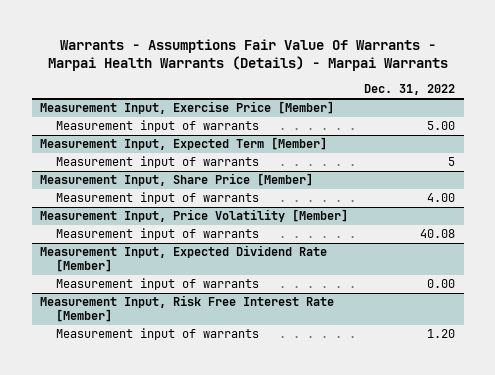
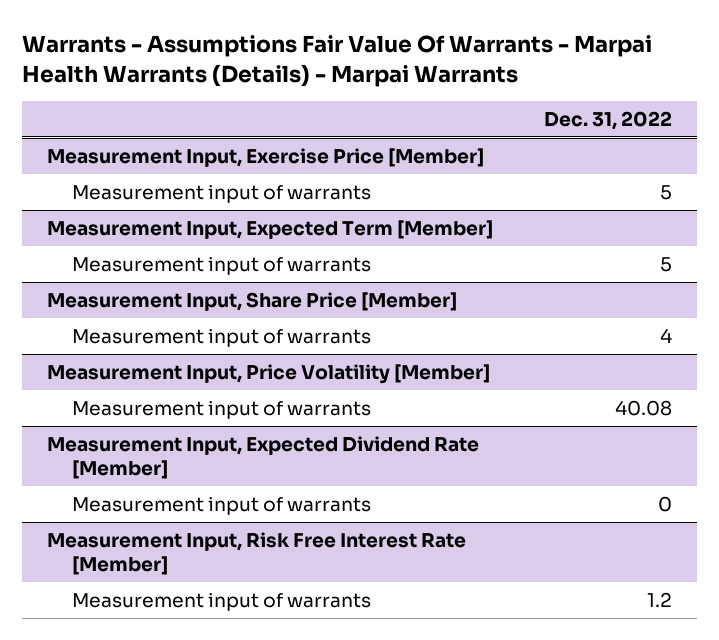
@ Measurement Input, Exercise Price [Member]
- Measurement input of warrants | 5.00
+ Measurement input of warrants | 5
@ Measurement Input, Share Price [Member]
- Measurement input of warrants | 4.00
+ Measurement input of warrants | 4
@ Measurement Input, Expected Dividend Rate [Member]
- Measurement input of warrants | 0.00
+ Measurement input of warrants | 0
@ Measurement Input, Risk Free Interest Rate [Member]
- Measurement input of warrants | 1.20
+ Measurement input of warrants | 1.2

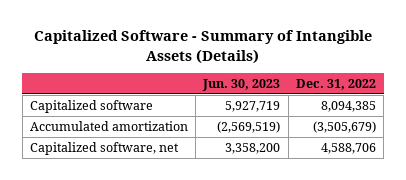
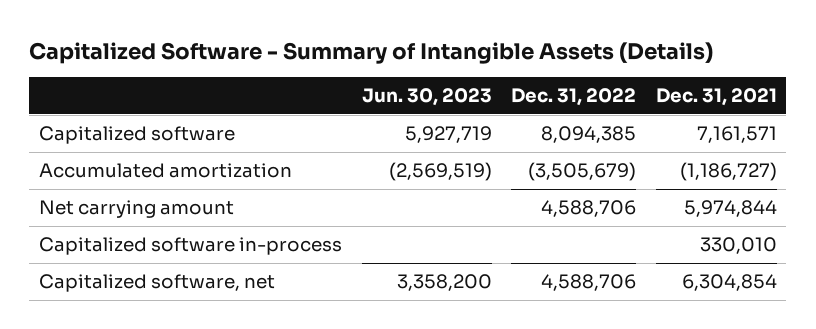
- | Jun. 30, 2023 | Dec. 31, 2022
+ | Jun. 30, 2023 | Dec. 31, 2022 | Dec. 31, 2021
+ Net carrying amount | | 4,588,706 | 5,974,844
+ Capitalized software in-process | | | 330,010

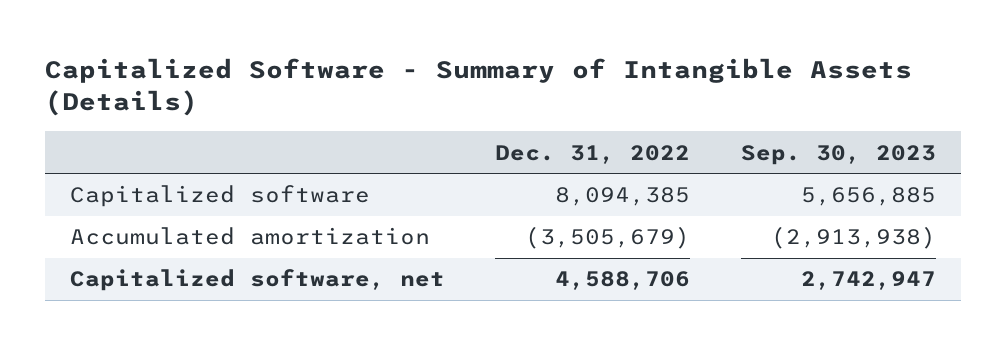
- | Jun. 30, 2023 | Dec. 31, 2022 | Dec. 31, 2021
+ | Dec. 31, 2022 | Sep. 30, 2023
- Net carrying amount | | 4,588,706 | 5,974,844
- Capitalized software in-process | | | 330,010

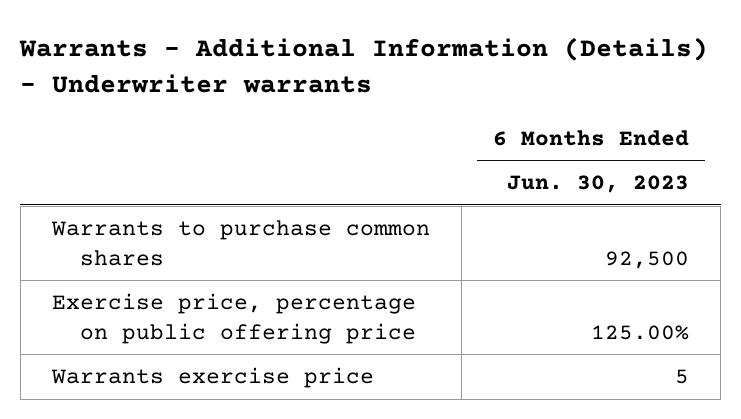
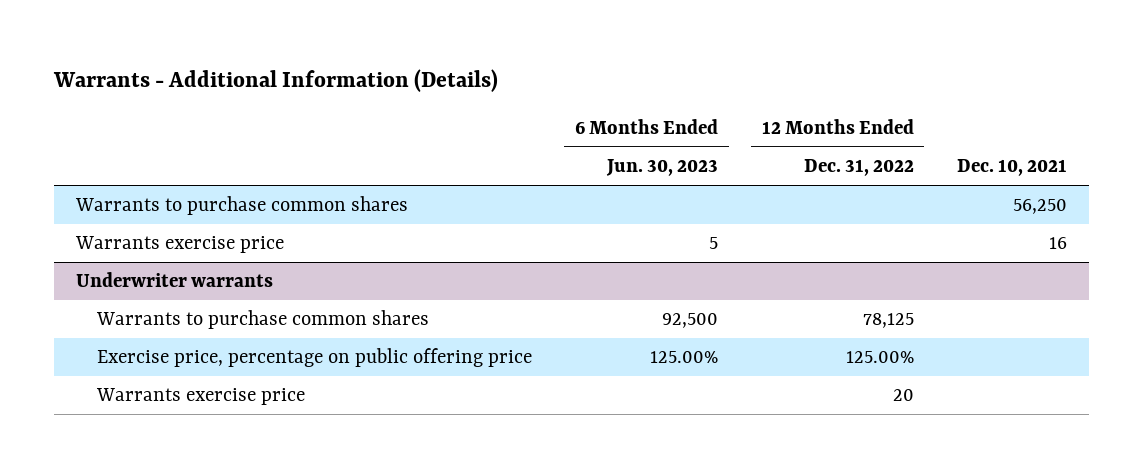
- Warrants - Additional Information (Details) - Underwriter warrants
+ Warrants - Additional Information (Details)
- | 6 Months Ended Jun. 30, 2023
+ | 6 Months Ended Jun. 30, 2023 | 12 Months Ended Dec. 31, 2022 | Dec. 10, 2021
+ Warrants to purchase common shares | | | 56,250
moved up: Warrants exercise price | 5 | | 16
+ Underwriter warrants
+ Warrants exercise price | | 20 |

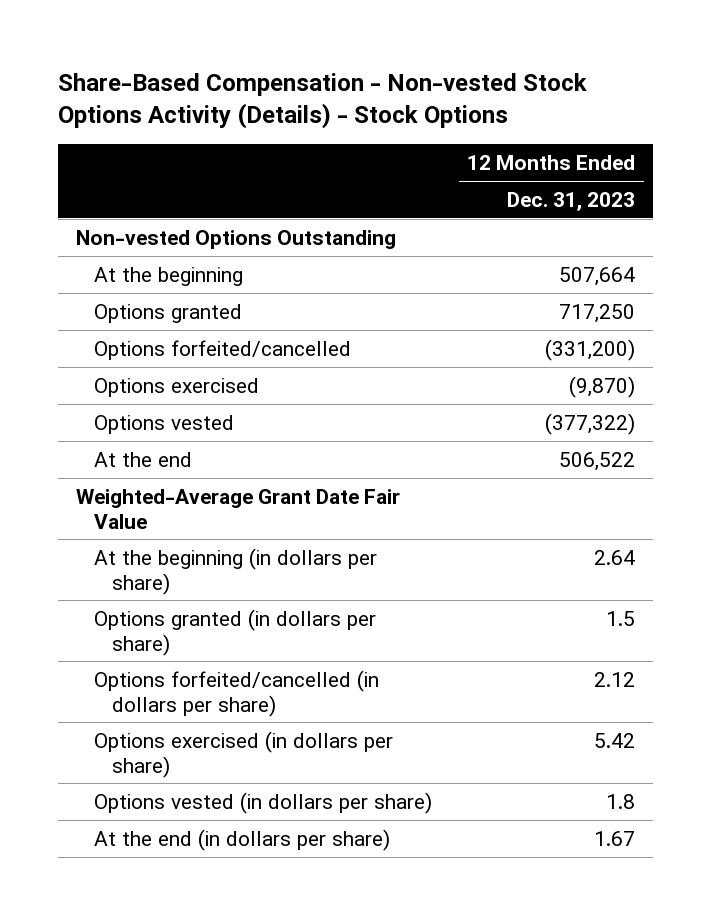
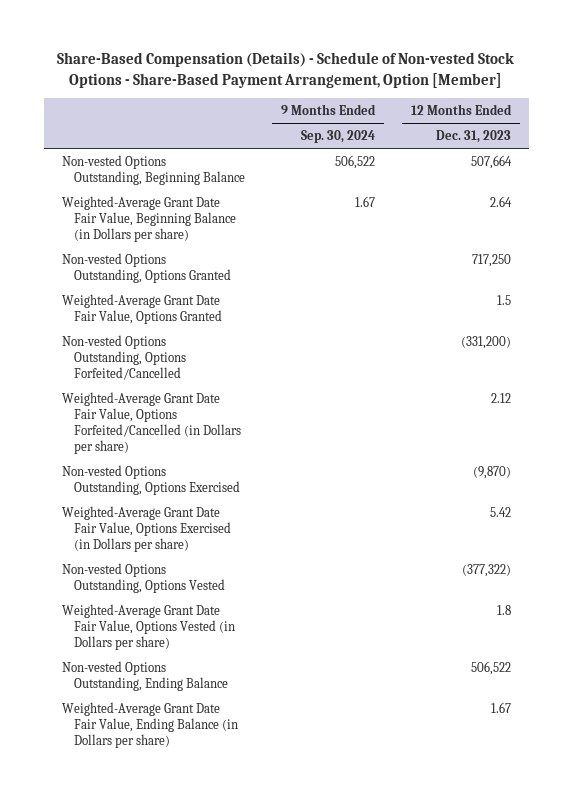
- Share-Based Compensation - Non-vested Stock Options Activity (Details) - Stock Options
+ Share-Based Compensation (Details) - Schedule of Non-vested Stock Options - Share-Based Payment Arrangement, Option [Member]
- | 12 Months Ended Dec. 31, 2023
+ | 9 Months Ended Sep. 30, 2024 | 12 Months Ended Dec. 31, 2023
- Non-vested Options Outstanding
- At the beginning | 507,664
- Options granted | 717,250
- Options forfeited/cancelled | (331,200)
- Options exercised | (9,870)
- Options vested | (377,322)
- At the end | 506,522
- Weighted-Average Grant Date Fair Value
- At the beginning (in dollars per share) | 2.64
- Options granted (in dollars per share) | 1.5
- Options forfeited/cancelled (in dollars per share) | 2.12
- Options exercised (in dollars per share) | 5.42
- Options vested (in dollars per share) | 1.8
- At the end (in dollars per share) | 1.67
+ Non-vested Options Outstanding, Beginning Balance | 506,522 | 507,664
+ Weighted-Average Grant Date Fair Value, Beginning Balance (in Dollars per share) | 1.67 | 2.64
+ Non-vested Options Outstanding, Options Granted | | 717,250
+ Weighted-Average Grant Date Fair Value, Options Granted | | 1.5
+ Non-vested Options Outstanding, Options Forfeited/Cancelled | | (331,200)
+ Weighted-Average Grant Date Fair Value, Options Forfeited/Cancelled (in Dollars per share) | | 2.12
+ Non-vested Options Outstanding, Options Exercised | | (9,870)
+ Weighted-Average Grant Date Fair Value, Options Exercised (in Dollars per share) | | 5.42
+ Non-vested Options Outstanding, Options Vested | | (377,322)
+ Weighted-Average Grant Date Fair Value, Options Vested (in Dollars per share) | | 1.8
+ Non-vested Options Outstanding, Ending Balance | | 506,522
+ Weighted-Average Grant Date Fair Value, Ending Balance (in Dollars per share) | | 1.67

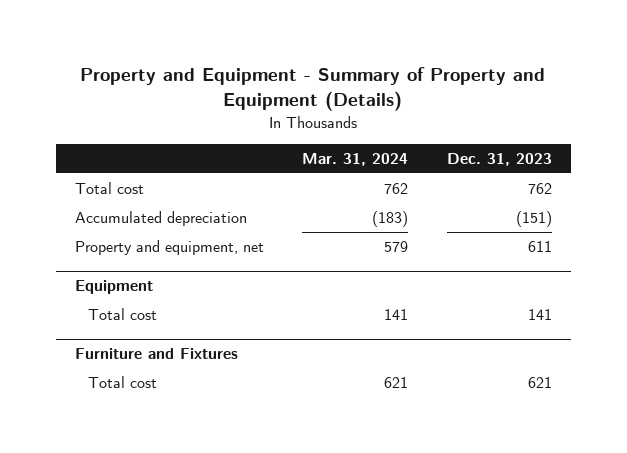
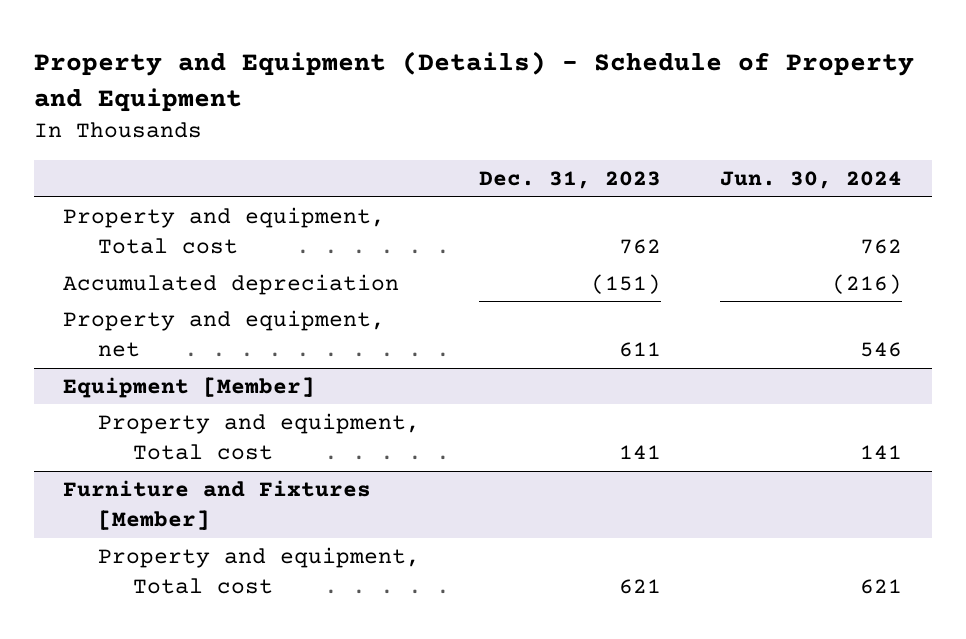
- Property and Equipment - Summary of Property and Equipment (Details)
+ Property and Equipment (Details) - Schedule of Property and Equipment
- | Mar. 31, 2024 | Dec. 31, 2023
+ | Dec. 31, 2023 | Jun. 30, 2024
- Total cost | 762 | 762
+ Property and equipment, Total cost | 762 | 762
- Equipment
- Total cost | 141 | 141
- Furniture and Fixtures
- Total cost | 621 | 621
+ Equipment [Member]
+ Property and equipment, Total cost | 141 | 141
+ Furniture and Fixtures [Member]
+ Property and equipment, Total cost | 621 | 621

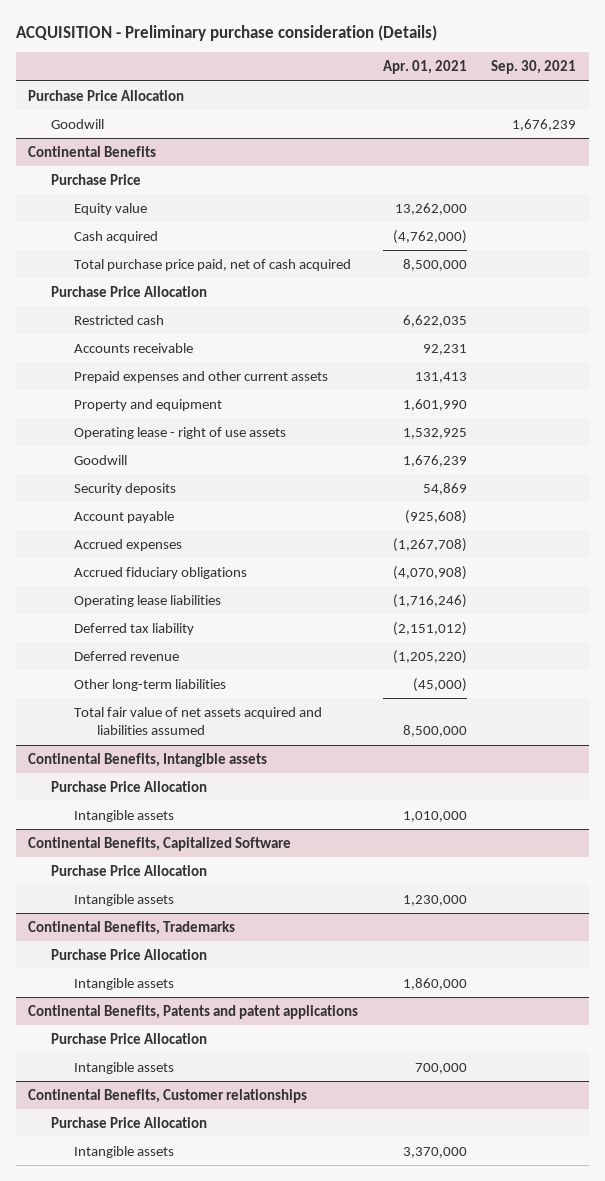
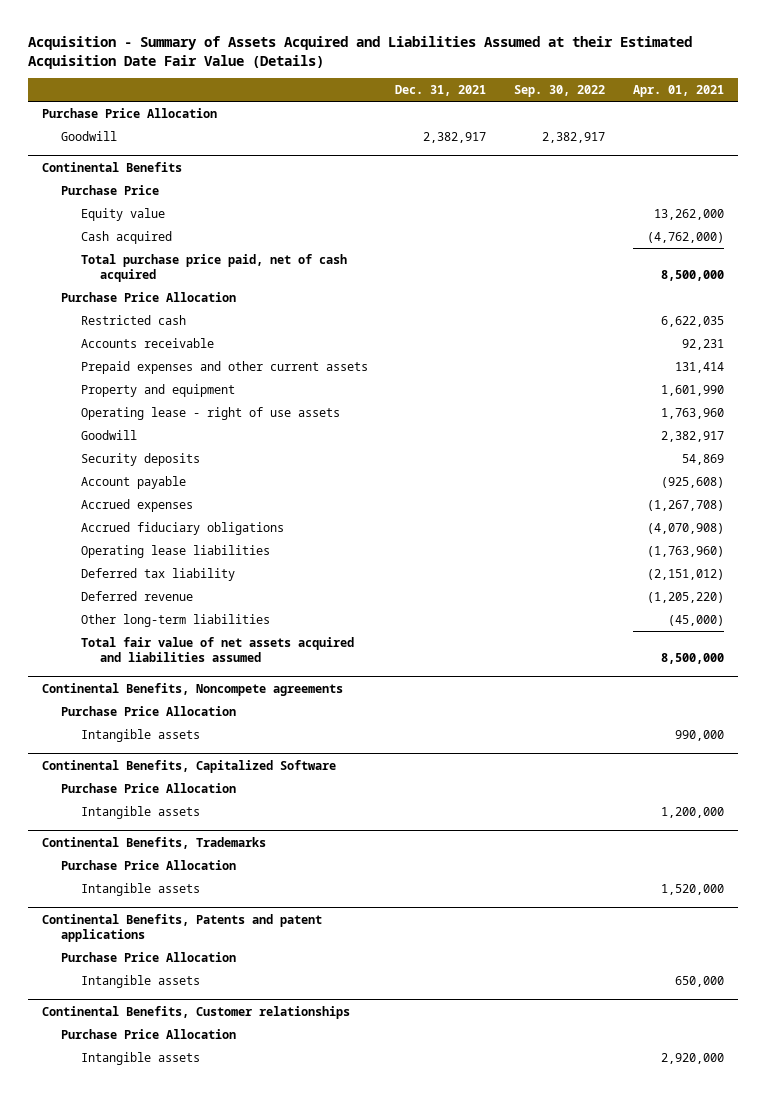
- ACQUISITION - Preliminary purchase consideration (Details)
+ Acquisition - Summary of Assets Acquired and Liabilities Assumed at their Estimated Acquisition Date Fair Value (Details)
- | Apr. 01, 2021 | Sep. 30, 2021
+ | Dec. 31, 2021 | Sep. 30, 2022 | Apr. 01, 2021
@ Continental Benefits
- Prepaid expenses and other current assets | 131,413 |
+ Prepaid expenses and other current assets | | | 131,414
- Operating lease - right of use assets | 1,532,925 |
- Goodwill | 1,676,239 |
+ Operating lease - right of use assets | | | 1,763,960
+ Goodwill | | | 2,382,917
- Operating lease liabilities | (1,716,246) |
+ Operating lease liabilities | | | (1,763,960)
- Continental Benefits, Intangible assets
+ Continental Benefits, Noncompete agreements
- Intangible assets | 1,010,000 |
+ Intangible assets | | | 990,000
@ Continental Benefits, Capitalized Software
- Intangible assets | 1,230,000 |
+ Intangible assets | | | 1,200,000
@ Continental Benefits, Trademarks
- Intangible assets | 1,860,000 |
+ Intangible assets | | | 1,520,000
@ Continental Benefits, Patents and patent applications
- Intangible assets | 700,000 |
+ Intangible assets | | | 650,000
@ Continental Benefits, Customer relationships
- Intangible assets | 3,370,000 |
+ Intangible assets | | | 2,920,000

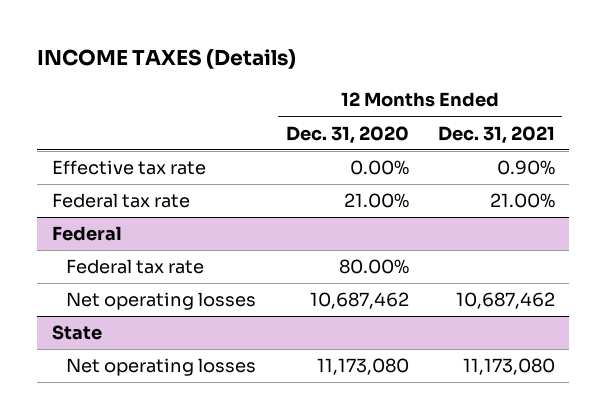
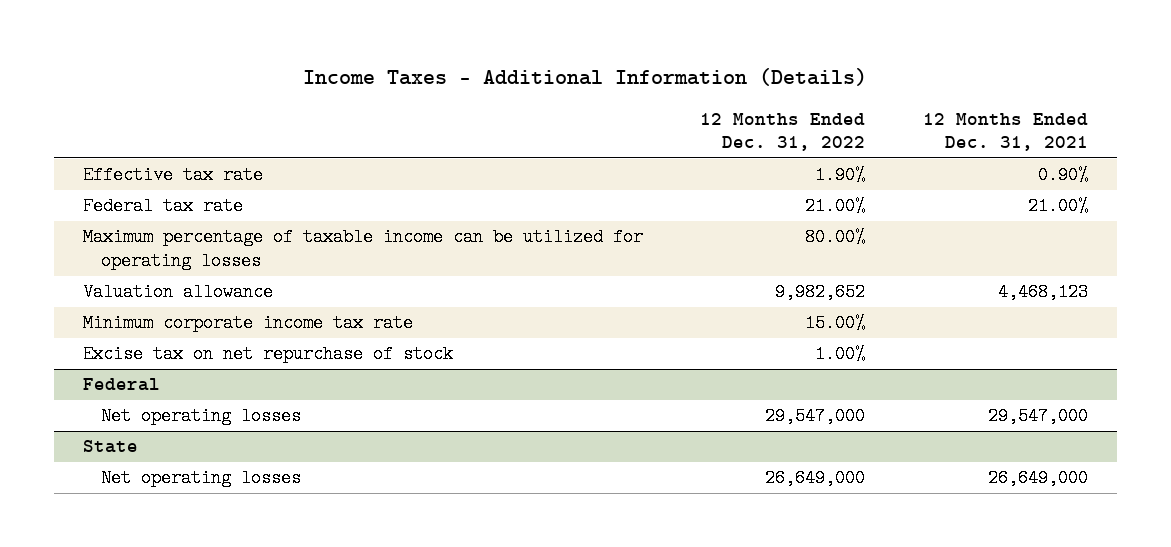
- INCOME TAXES (Details)
+ Income Taxes - Additional Information (Details)
- | 12 Months Ended Dec. 31, 2020 | 12 Months Ended Dec. 31, 2021
+ | 12 Months Ended Dec. 31, 2022 | 12 Months Ended Dec. 31, 2021
+ Maximum percentage of taxable income can be utilized for operating losses | 80.00% |
+ Valuation allowance | 9,982,652 | 4,468,123
+ Minimum corporate income tax rate | 15.00% |
+ Excise tax on net repurchase of stock | 1.00% |
@ Federal
- Federal tax rate | 80.00% |
- Net operating losses | 10,687,462 | 10,687,462
+ Net operating losses | 29,547,000 | 29,547,000
@ State
- Net operating losses | 11,173,080 | 11,173,080
+ Net operating losses | 26,649,000 | 26,649,000

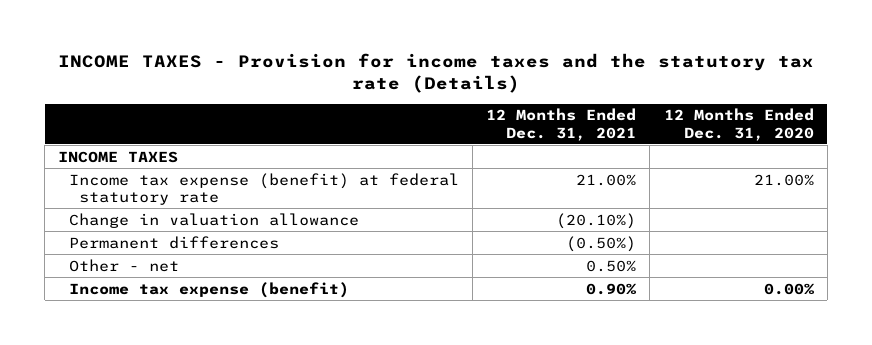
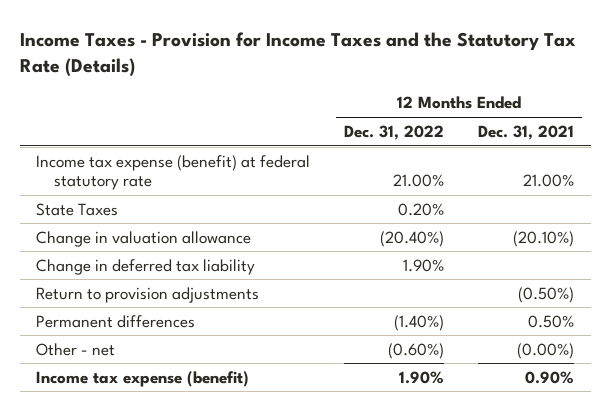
- INCOME TAXES - Provision for income taxes and the statutory tax rate (Details)
+ Income Taxes - Provision for Income Taxes and the Statutory Tax Rate (Details)
- | 12 Months Ended Dec. 31, 2021 | 12 Months Ended Dec. 31, 2020
+ | 12 Months Ended Dec. 31, 2022 | 12 Months Ended Dec. 31, 2021
- INCOME TAXES
+ State Taxes | 0.20% |
- Permanent differences | (0.50%) |
- Other - net | 0.50% |
+ Change in deferred tax liability | 1.90% |
+ Return to provision adjustments | | (0.50%)
+ Permanent differences | (1.40%) | 0.50%
+ Other - net | (0.60%) | (0.00%)

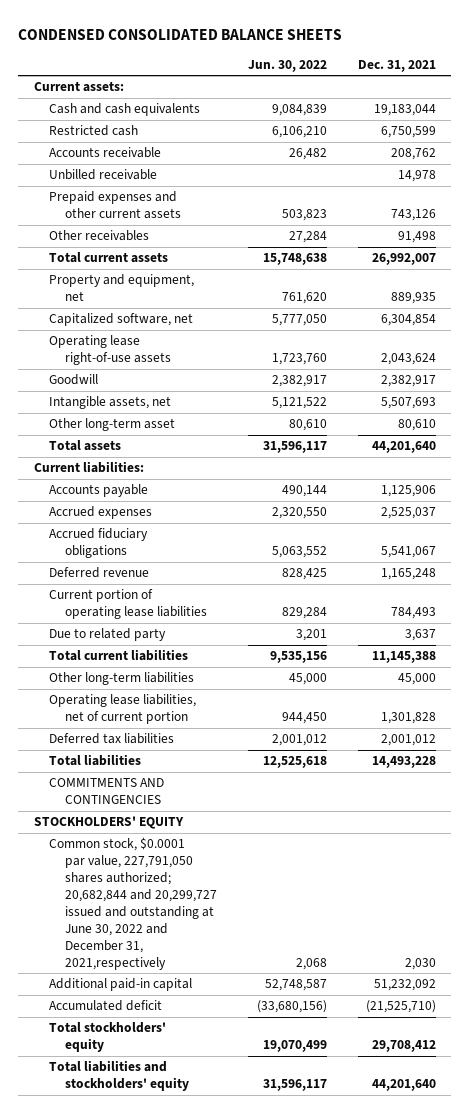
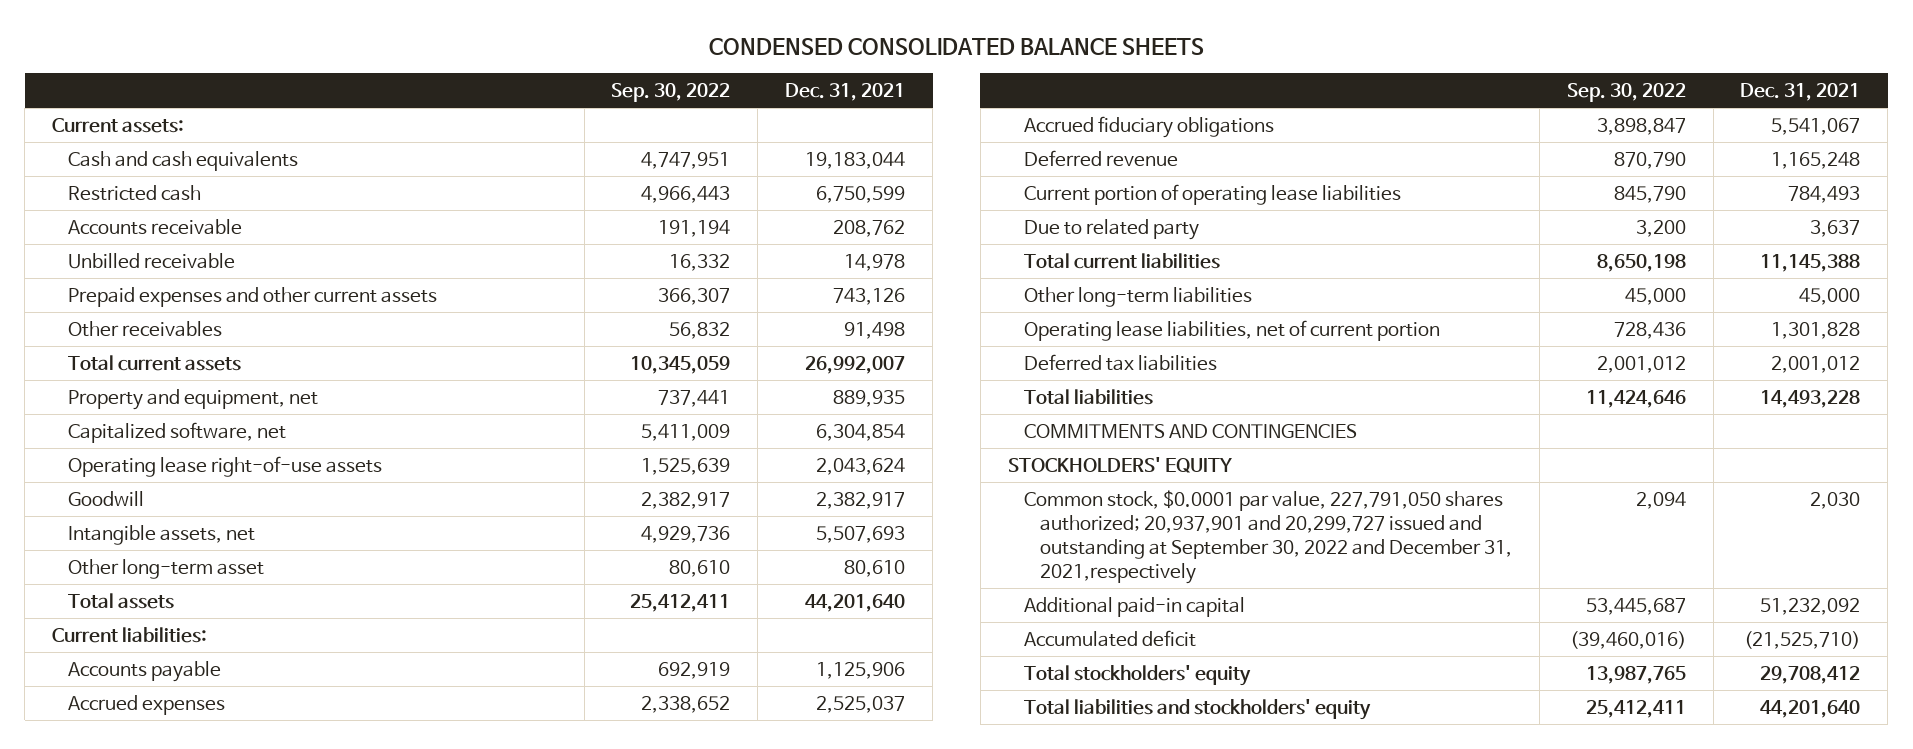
- | Jun. 30, 2022 | Dec. 31, 2021
+ | Sep. 30, 2022 | Dec. 31, 2021
- Common stock, $0.0001 par value, 227,791,050 shares authorized; 20,682,844 and 20,299,727 issued and outstanding at June 30, 2022 and December 31, 2021,respectively | 2,068 | 2,030
+ Common stock, $0.0001 par value, 227,791,050 shares authorized; 20,937,901 and 20,299,727 issued and outstanding at September 30, 2022 and December 31, 2021,respectively | 2,094 | 2,030

